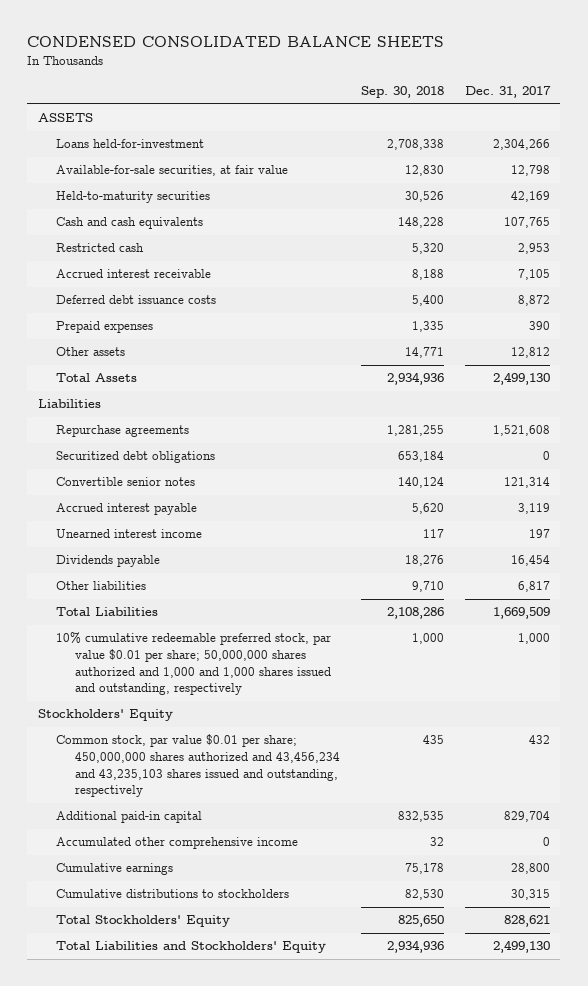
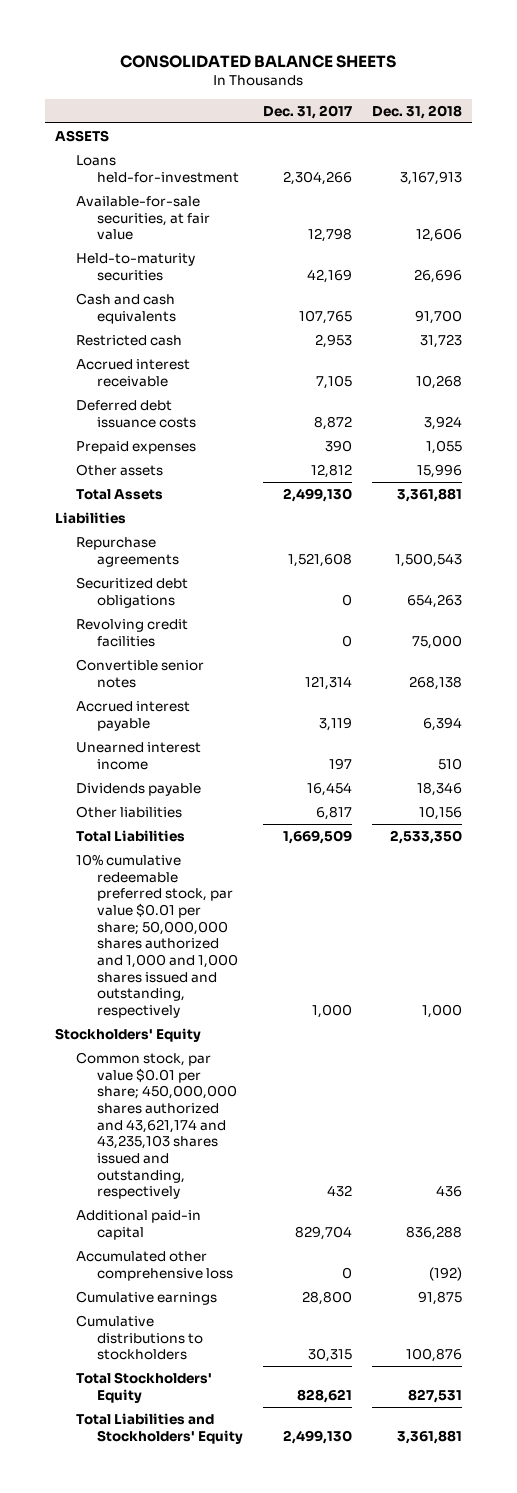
- CONDENSED CONSOLIDATED BALANCE SHEETS
+ CONSOLIDATED BALANCE SHEETS
- | Sep. 30, 2018 | Dec. 31, 2017
+ | Dec. 31, 2017 | Dec. 31, 2018
+ Revolving credit facilities | 0 | 75,000
- Common stock, par value $0.01 per share; 450,000,000 shares authorized and 43,456,234 and 43,235,103 shares issued and outstanding, respectively | 435 | 432
+ Common stock, par value $0.01 per share; 450,000,000 shares authorized and 43,621,174 and 43,235,103 shares issued and outstanding, respectively | 432 | 436
- Accumulated other comprehensive income | 32 | 0
+ Accumulated other comprehensive loss | 0 | (192)

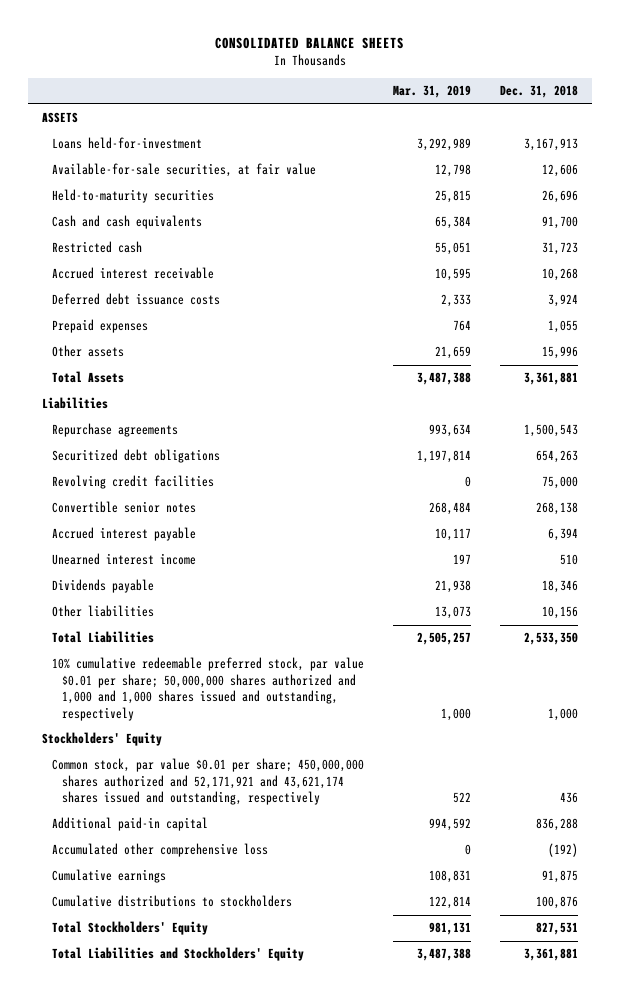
- | Dec. 31, 2017 | Dec. 31, 2018
+ | Mar. 31, 2019 | Dec. 31, 2018
- Common stock, par value $0.01 per share; 450,000,000 shares authorized and 43,621,174 and 43,235,103 shares issued and outstanding, respectively | 432 | 436
+ Common stock, par value $0.01 per share; 450,000,000 shares authorized and 52,171,921 and 43,621,174 shares issued and outstanding, respectively | 522 | 436

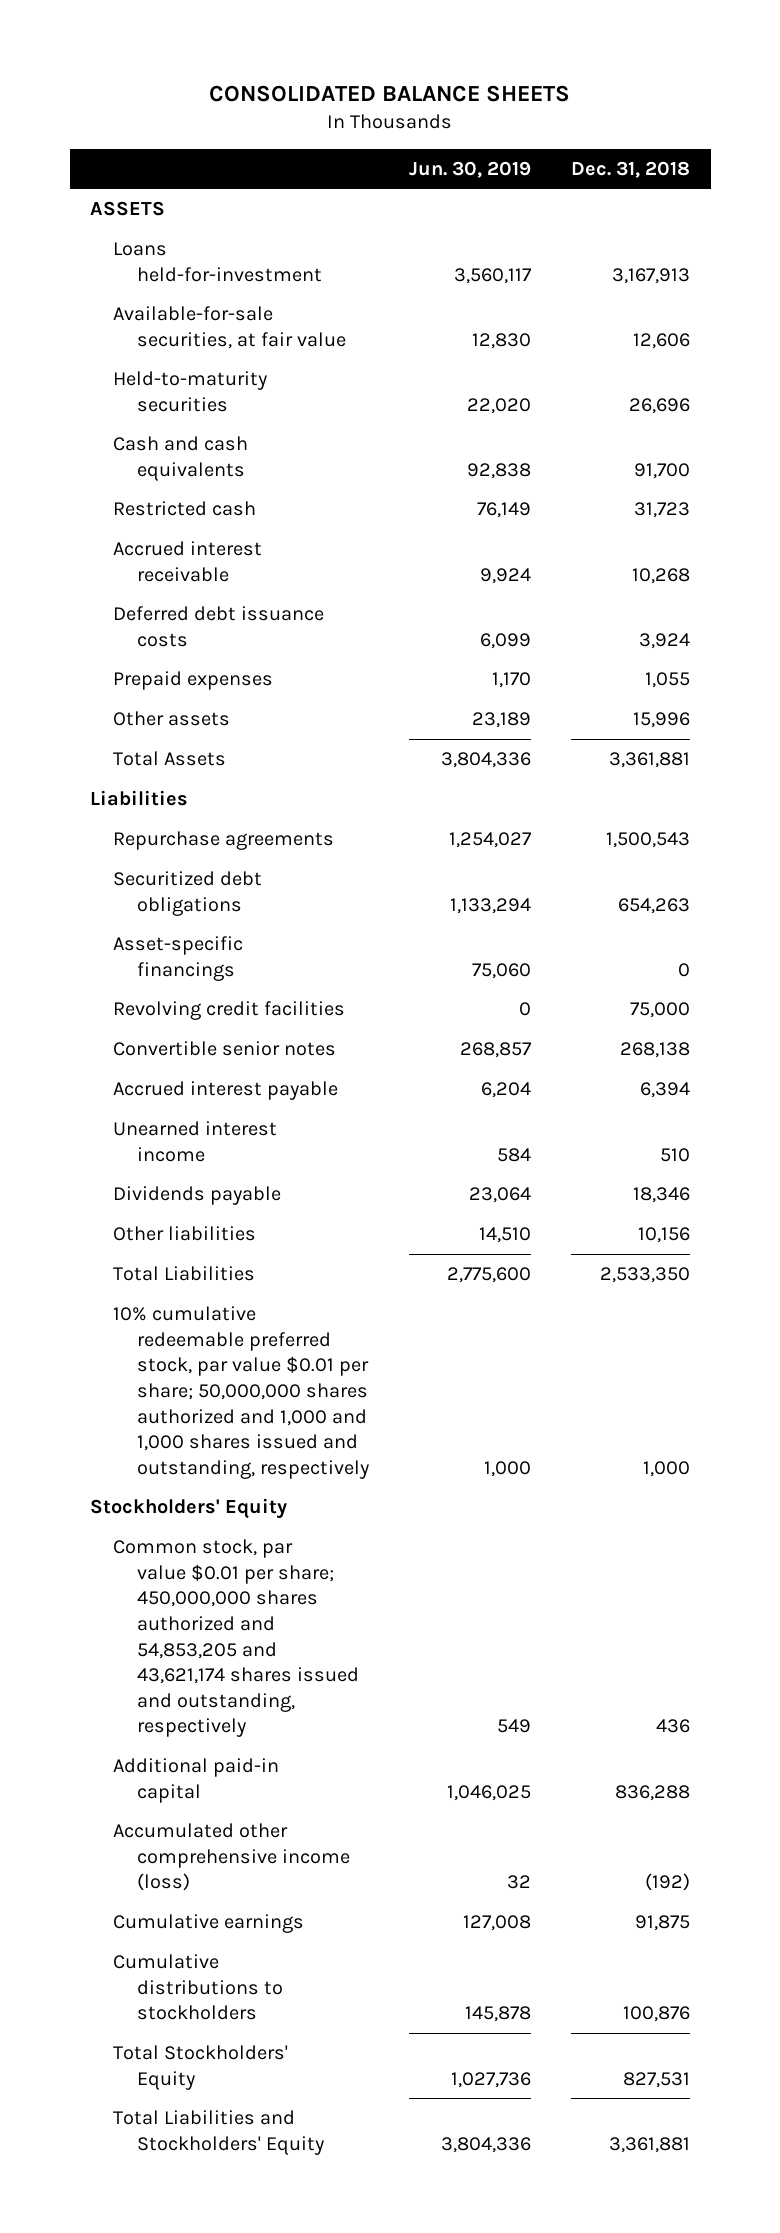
- | Mar. 31, 2019 | Dec. 31, 2018
+ | Jun. 30, 2019 | Dec. 31, 2018
+ Asset-specific financings | 75,060 | 0
- Common stock, par value $0.01 per share; 450,000,000 shares authorized and 52,171,921 and 43,621,174 shares issued and outstanding, respectively | 522 | 436
+ Common stock, par value $0.01 per share; 450,000,000 shares authorized and 54,853,205 and 43,621,174 shares issued and outstanding, respectively | 549 | 436
- Accumulated other comprehensive loss | 0 | (192)
+ Accumulated other comprehensive income (loss) | 32 | (192)

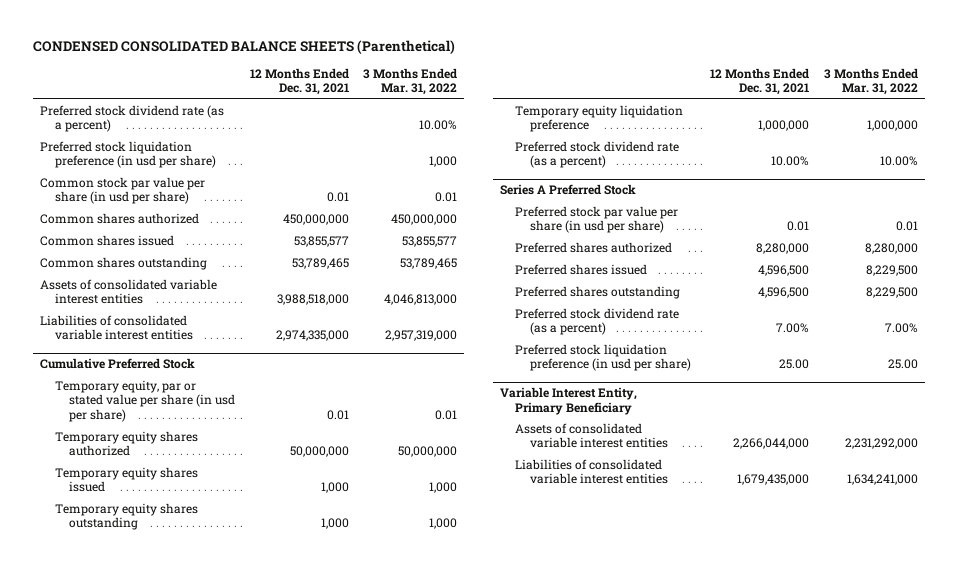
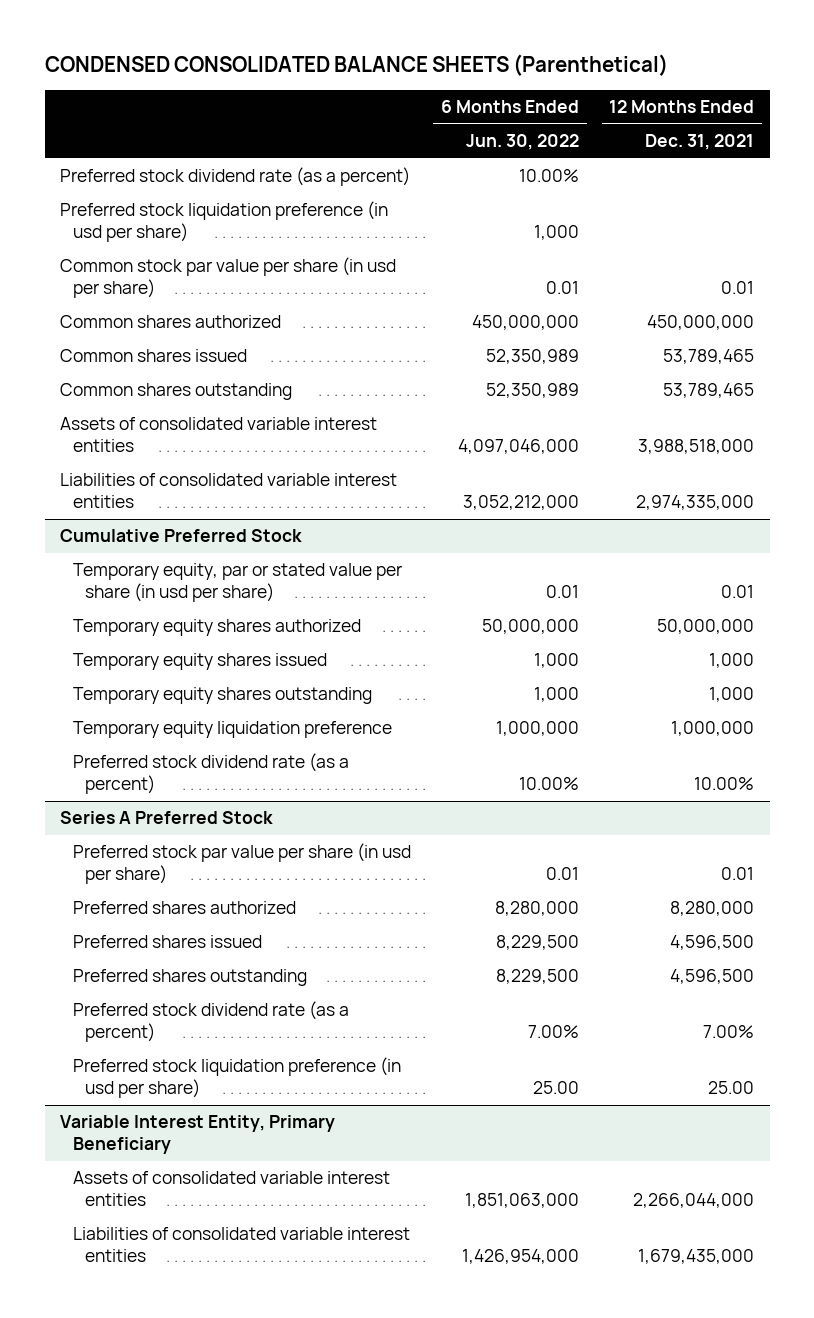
- | 12 Months Ended Dec. 31, 2021 | 3 Months Ended Mar. 31, 2022
+ | 6 Months Ended Jun. 30, 2022 | 12 Months Ended Dec. 31, 2021
- Common shares issued | 53,855,577 | 53,855,577
+ Common shares issued | 52,350,989 | 53,789,465

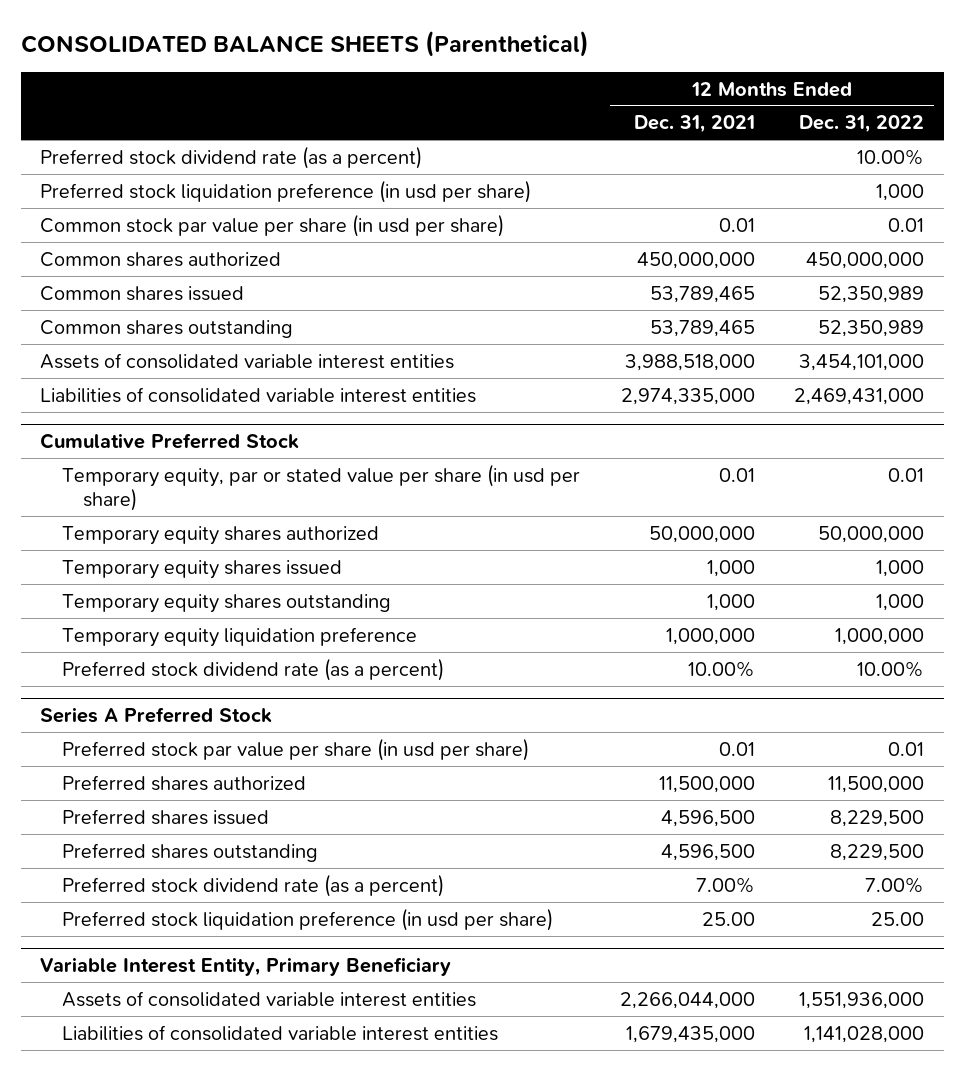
- CONDENSED CONSOLIDATED BALANCE SHEETS (Parenthetical)
+ CONSOLIDATED BALANCE SHEETS (Parenthetical)
- | 6 Months Ended Jun. 30, 2022 | 12 Months Ended Dec. 31, 2021
+ | 12 Months Ended Dec. 31, 2021 | 12 Months Ended Dec. 31, 2022
@ Series A Preferred Stock
- Preferred shares authorized | 8,280,000 | 8,280,000
+ Preferred shares authorized | 11,500,000 | 11,500,000

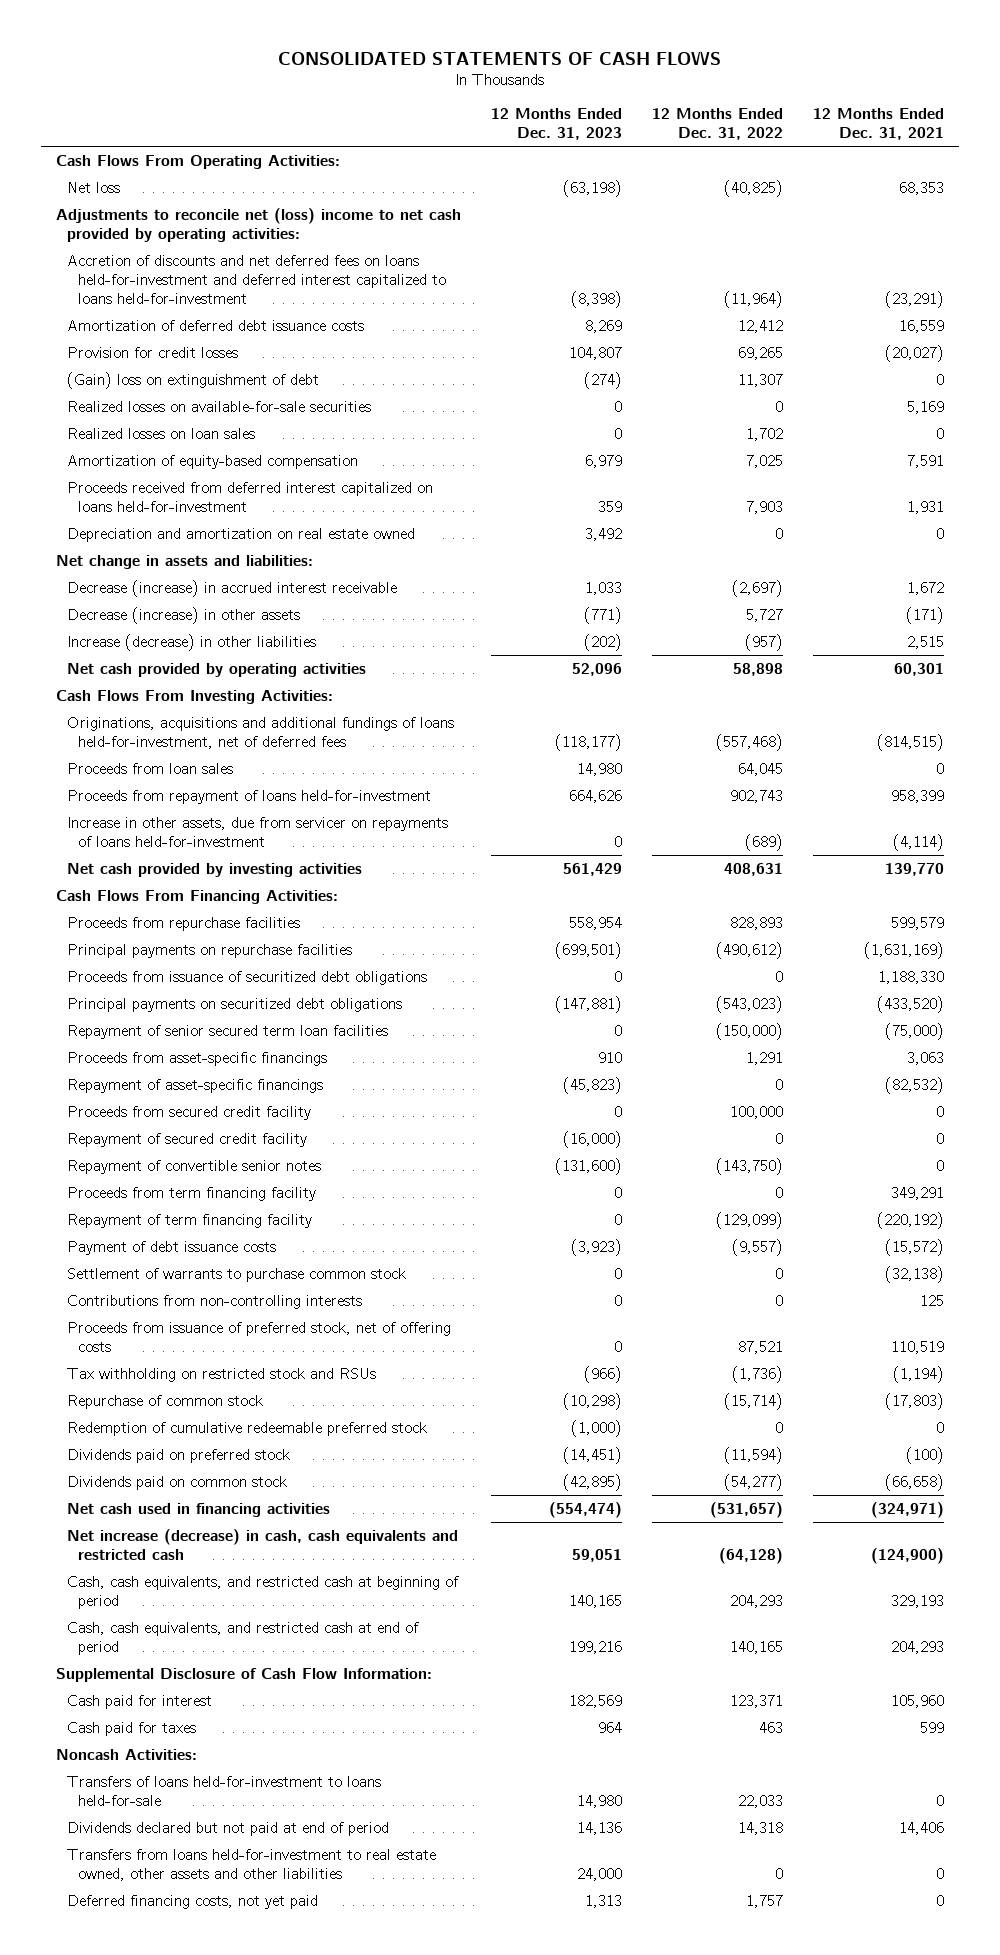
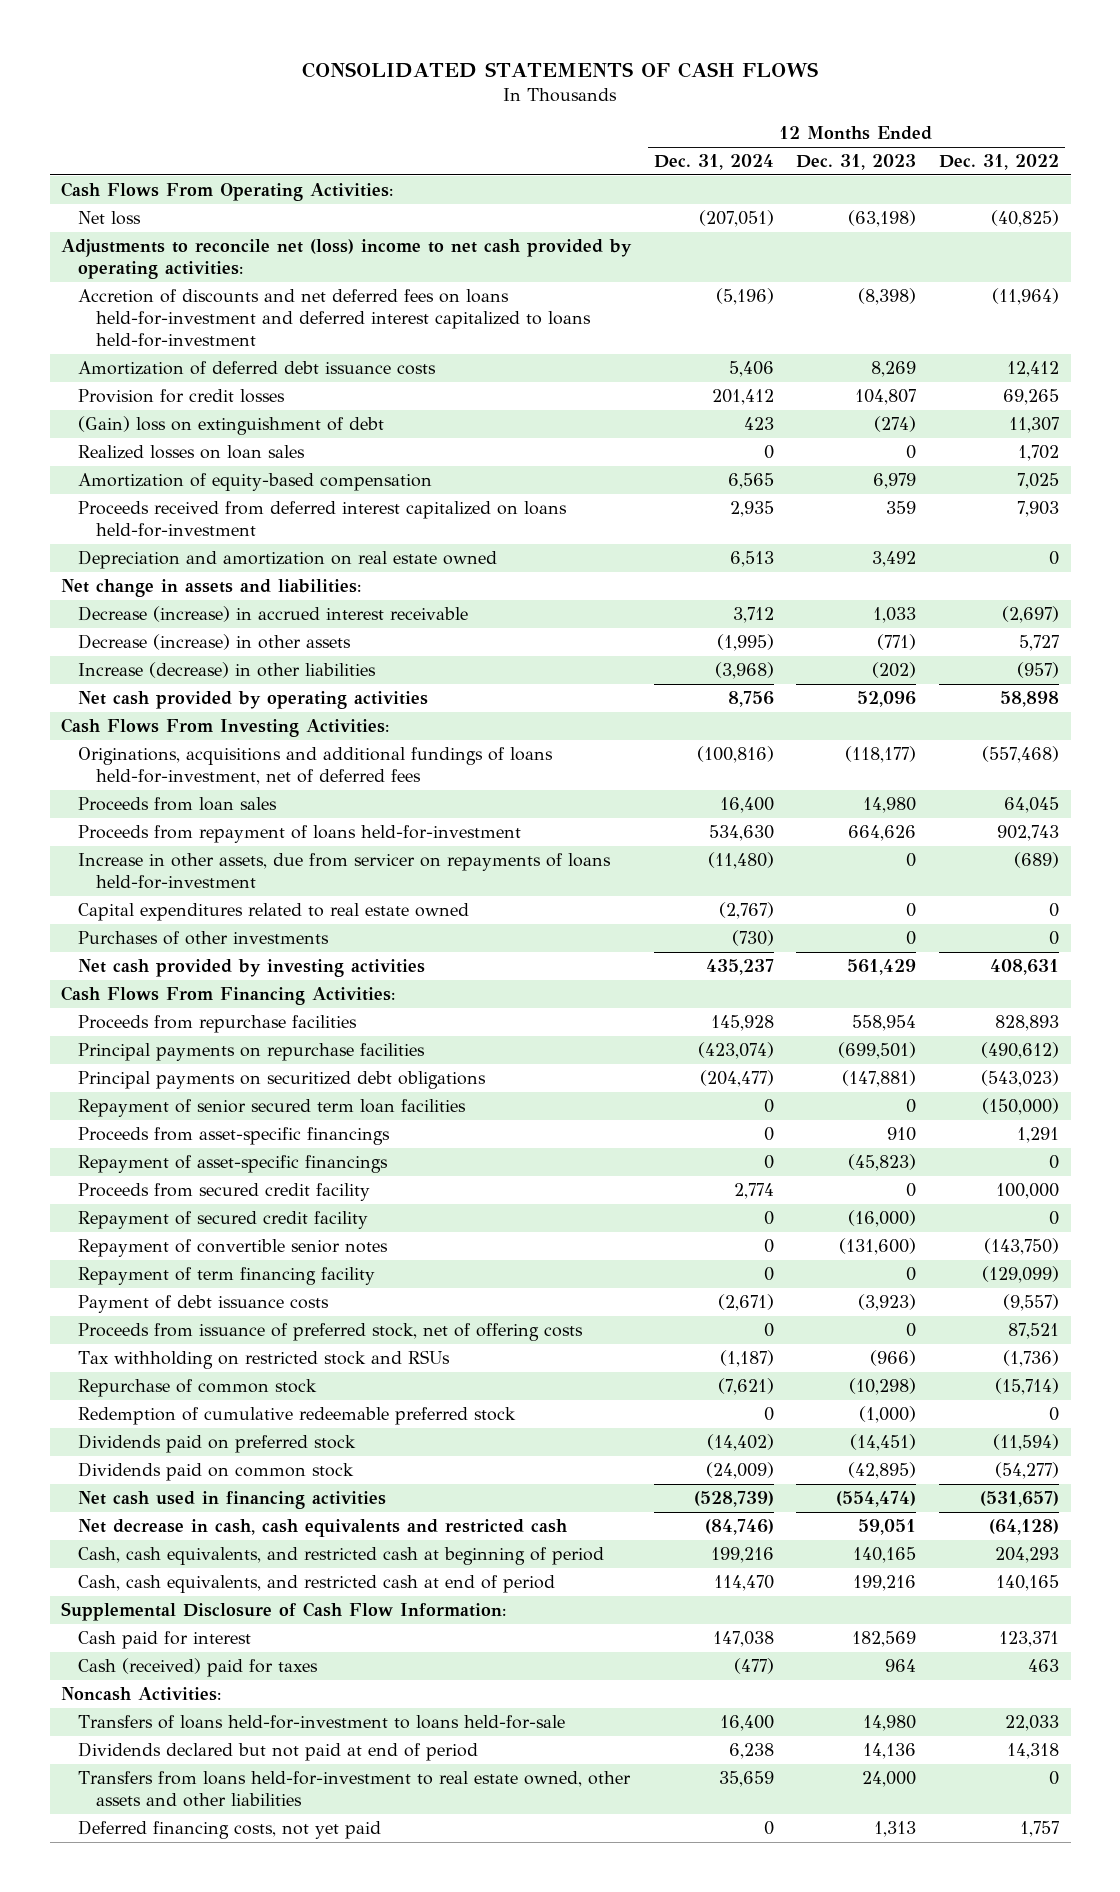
- | 12 Months Ended Dec. 31, 2023 | 12 Months Ended Dec. 31, 2022 | 12 Months Ended Dec. 31, 2021
+ | 12 Months Ended Dec. 31, 2024 | 12 Months Ended Dec. 31, 2023 | 12 Months Ended Dec. 31, 2022
- Realized losses on available-for-sale securities | 0 | 0 | 5,169
+ Capital expenditures related to real estate owned | (2,767) | 0 | 0
+ Purchases of other investments | (730) | 0 | 0
- Proceeds from issuance of securitized debt obligations | 0 | 0 | 1,188,330
- Proceeds from term financing facility | 0 | 0 | 349,291
- Settlement of warrants to purchase common stock | 0 | 0 | (32,138)
- Contributions from non-controlling interests | 0 | 0 | 125
- Net increase (decrease) in cash, cash equivalents and restricted cash | 59,051 | (64,128) | (124,900)
+ Net decrease in cash, cash equivalents and restricted cash | (84,746) | 59,051 | (64,128)
- Cash paid for taxes | 964 | 463 | 599
+ Cash (received) paid for taxes | (477) | 964 | 463

